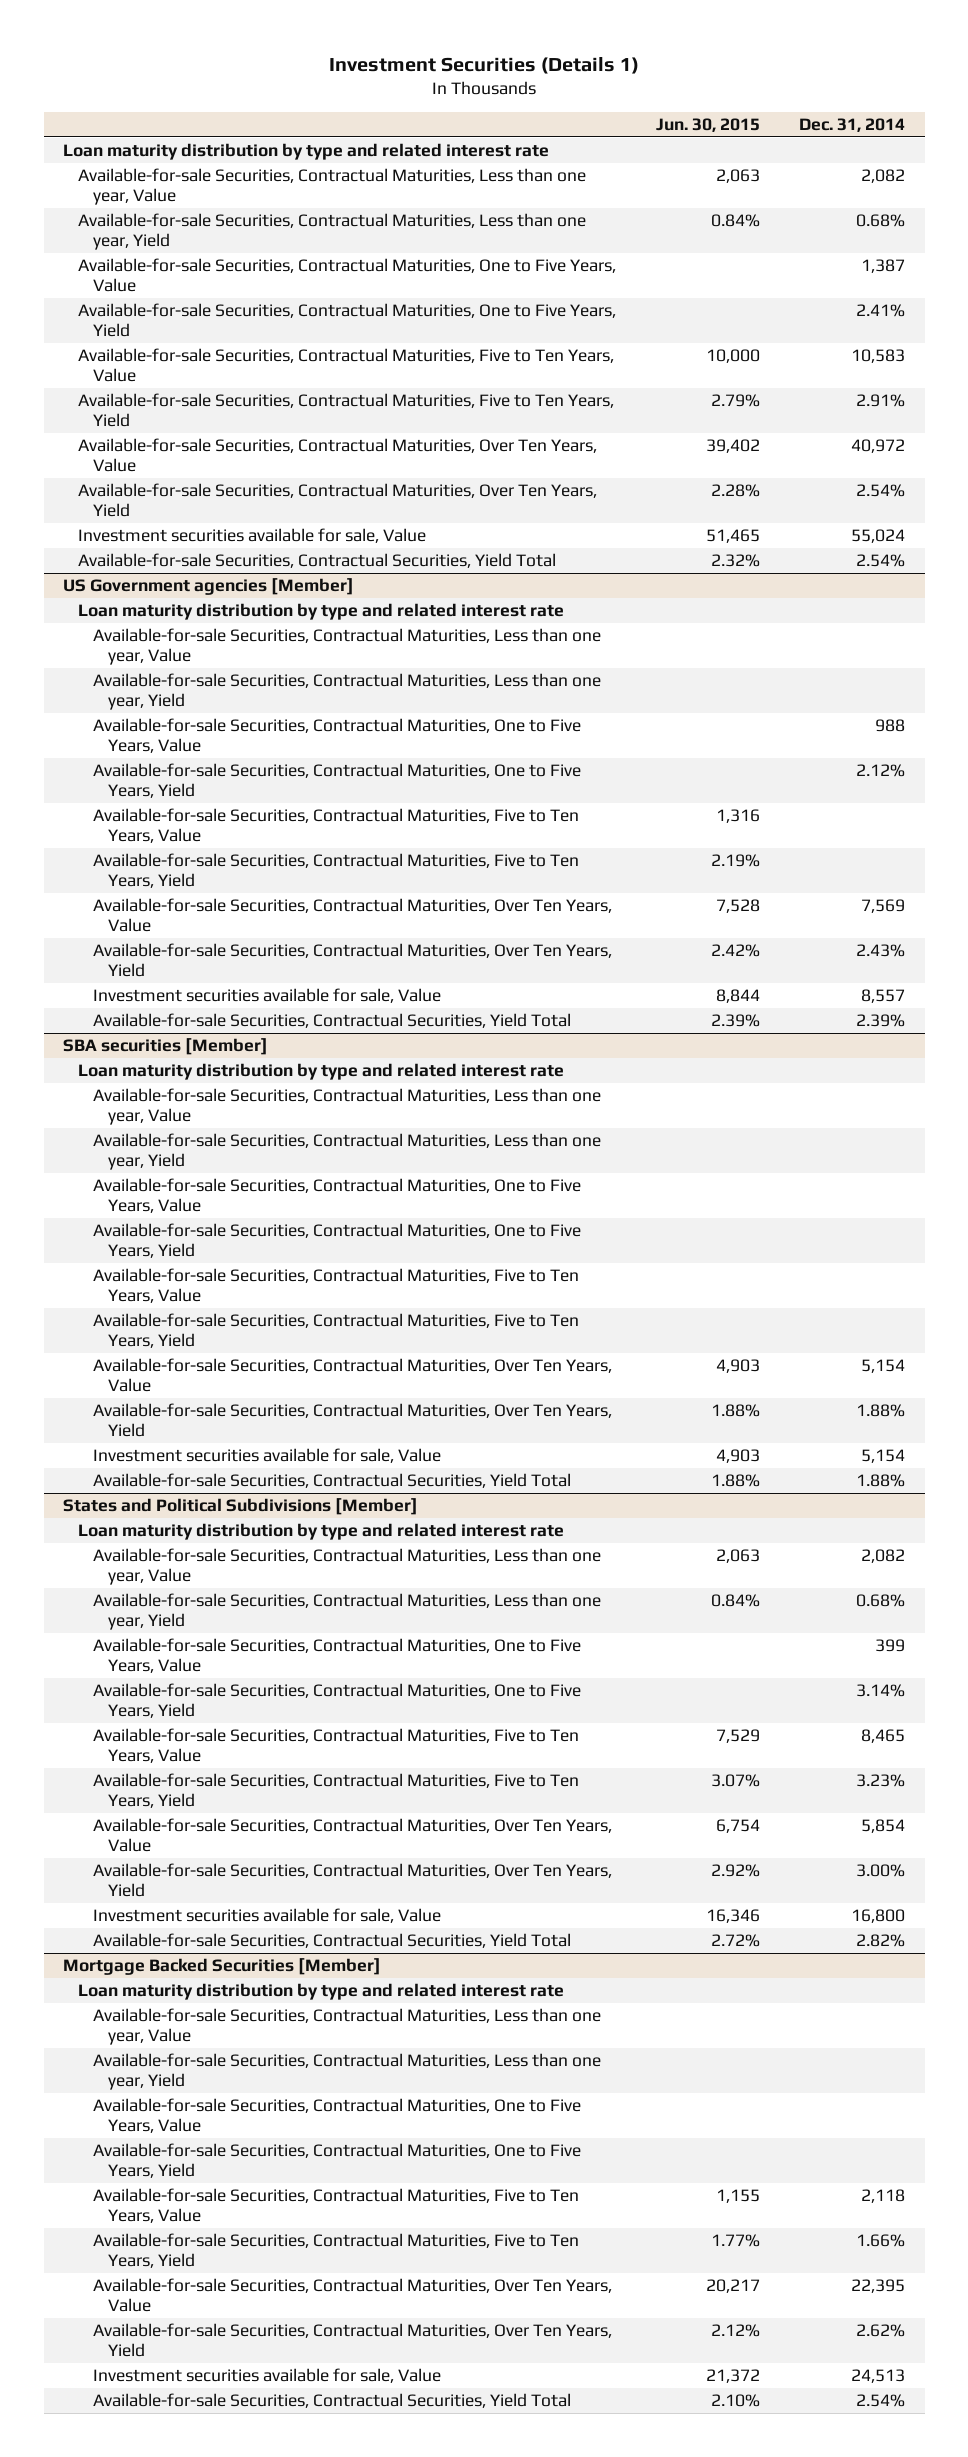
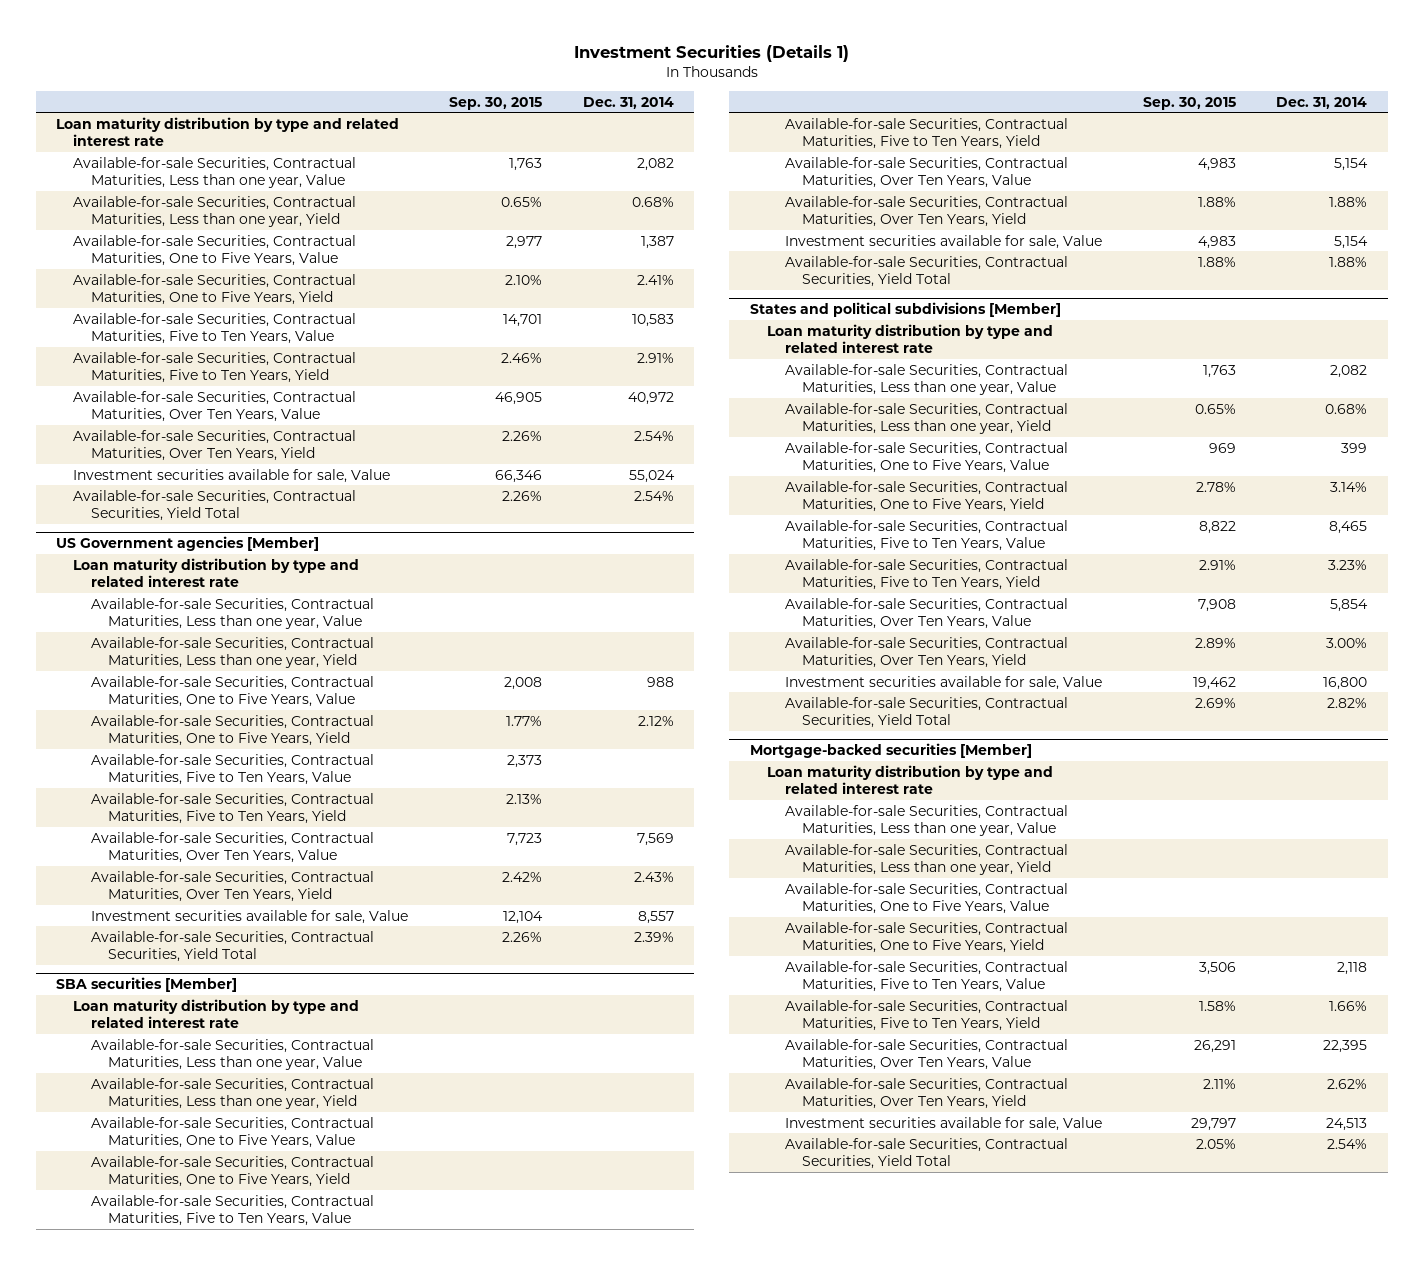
- | Jun. 30, 2015 | Dec. 31, 2014
+ | Sep. 30, 2015 | Dec. 31, 2014
- States and Political Subdivisions [Member]
+ States and political subdivisions [Member]
- Mortgage Backed Securities [Member]
+ Mortgage-backed securities [Member]

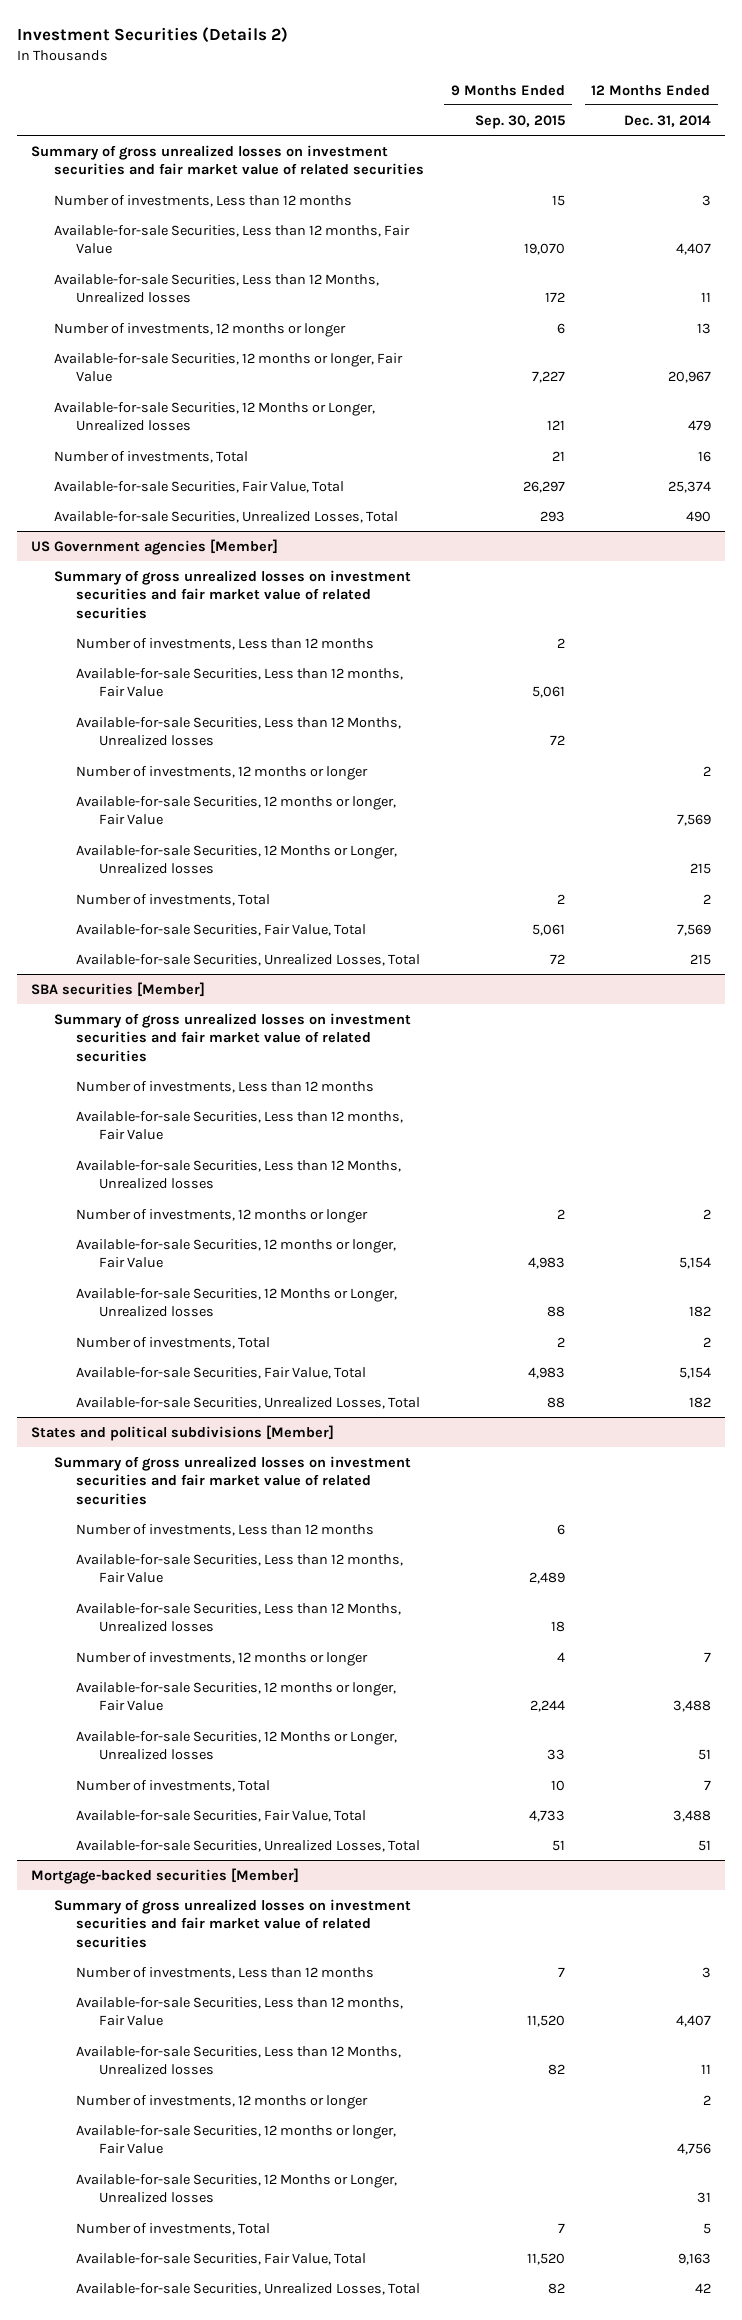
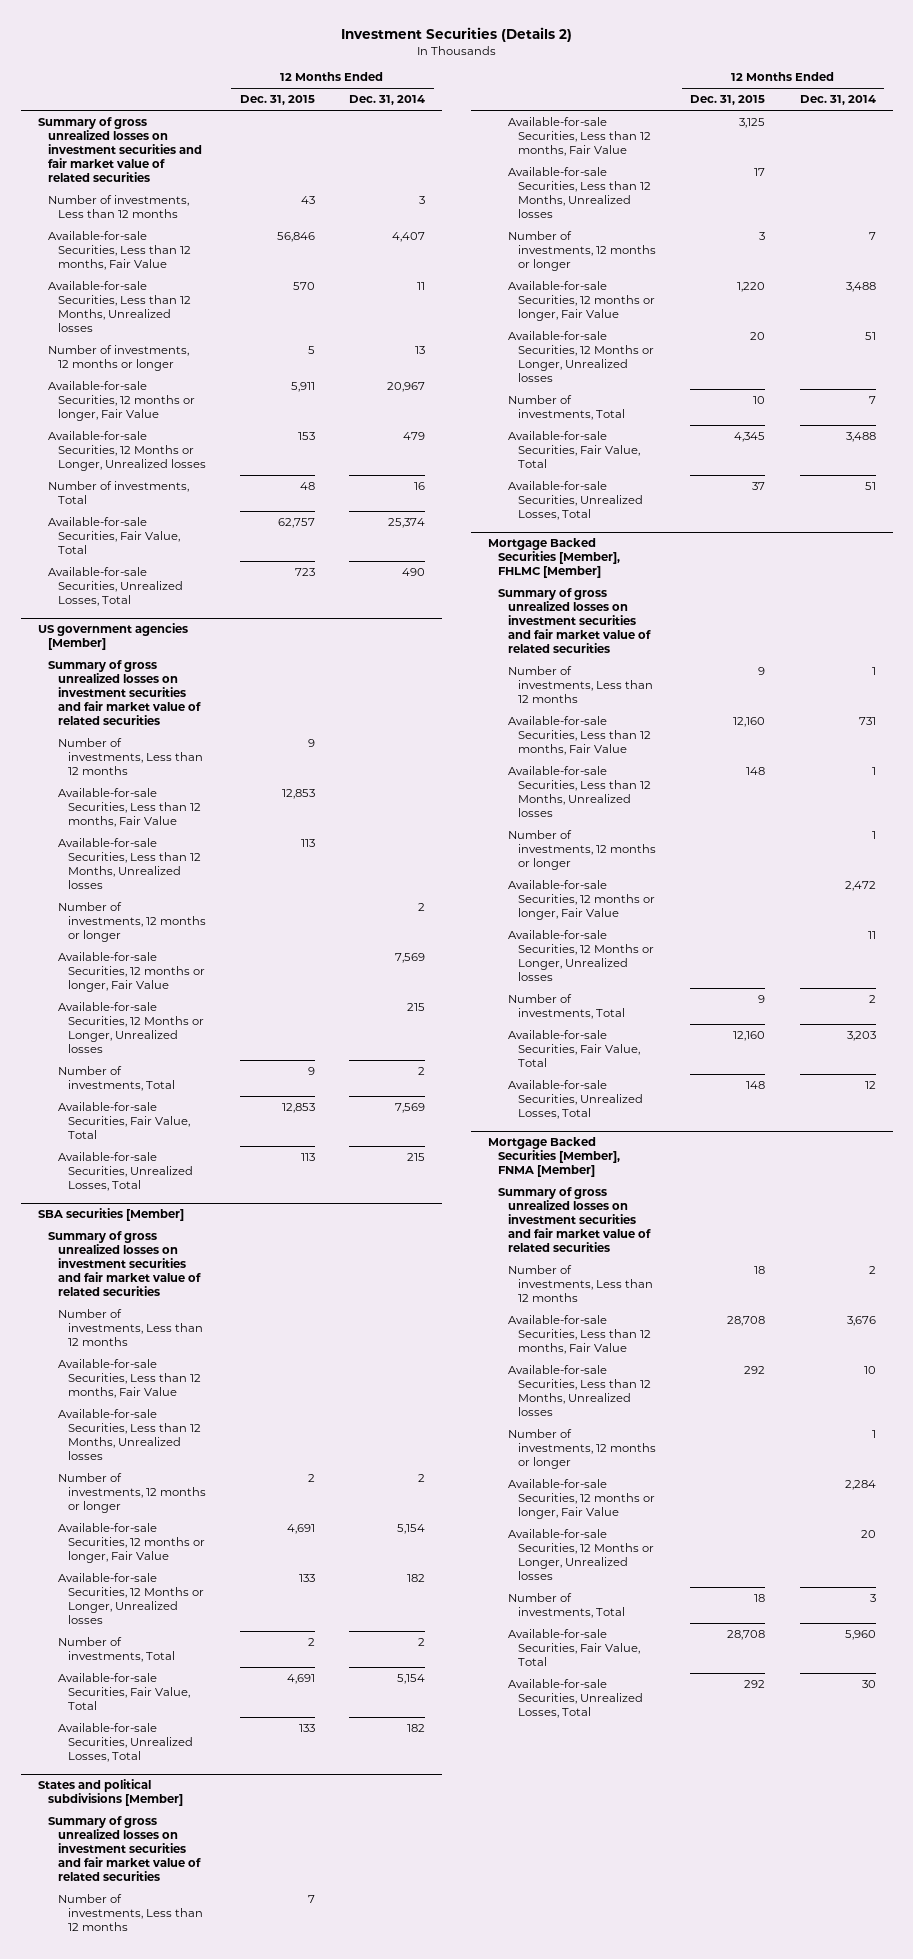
- | 9 Months Ended Sep. 30, 2015 | 12 Months Ended Dec. 31, 2014
+ | 12 Months Ended Dec. 31, 2015 | 12 Months Ended Dec. 31, 2014
- US Government agencies [Member]
+ US government agencies [Member]
- Mortgage-backed securities [Member]
+ Mortgage Backed Securities [Member], FHLMC [Member]
- Number of investments, Less than 12 months | 7 | 3
- Available-for-sale Securities, Less than 12 months, Fair Value | 11,520 | 4,407
- Available-for-sale Securities, Less than 12 Months, Unrealized losses | 82 | 11
- Number of investments, 12 months or longer | | 2
- Available-for-sale Securities, 12 months or longer, Fair Value | | 4,756
- Available-for-sale Securities, 12 Months or Longer, Unrealized losses | | 31
- Number of investments, Total | 7 | 5
- Available-for-sale Securities, Fair Value, Total | 11,520 | 9,163
- Available-for-sale Securities, Unrealized Losses, Total | 82 | 42
+ Number of investments, Less than 12 months | 9 | 1
+ Available-for-sale Securities, Less than 12 months, Fair Value | 12,160 | 731
+ Available-for-sale Securities, Less than 12 Months, Unrealized losses | 148 | 1
+ Number of investments, 12 months or longer | | 1
+ Available-for-sale Securities, 12 months or longer, Fair Value | | 2,472
+ Available-for-sale Securities, 12 Months or Longer, Unrealized losses | | 11
+ Number of investments, Total | 9 | 2
+ Available-for-sale Securities, Fair Value, Total | 12,160 | 3,203
+ Available-for-sale Securities, Unrealized Losses, Total | 148 | 12
+ Mortgage Backed Securities [Member], FNMA [Member]
+ Summary of gross unrealized losses on investment securities and fair market value of related securities
+ Number of investments, Less than 12 months | 18 | 2
+ Available-for-sale Securities, Less than 12 months, Fair Value | 28,708 | 3,676
+ Available-for-sale Securities, Less than 12 Months, Unrealized losses | 292 | 10
+ Number of investments, 12 months or longer | | 1
+ Available-for-sale Securities, 12 months or longer, Fair Value | | 2,284
+ Available-for-sale Securities, 12 Months or Longer, Unrealized losses | | 20
+ Number of investments, Total | 18 | 3
+ Available-for-sale Securities, Fair Value, Total | 28,708 | 5,960
+ Available-for-sale Securities, Unrealized Losses, Total | 292 | 30

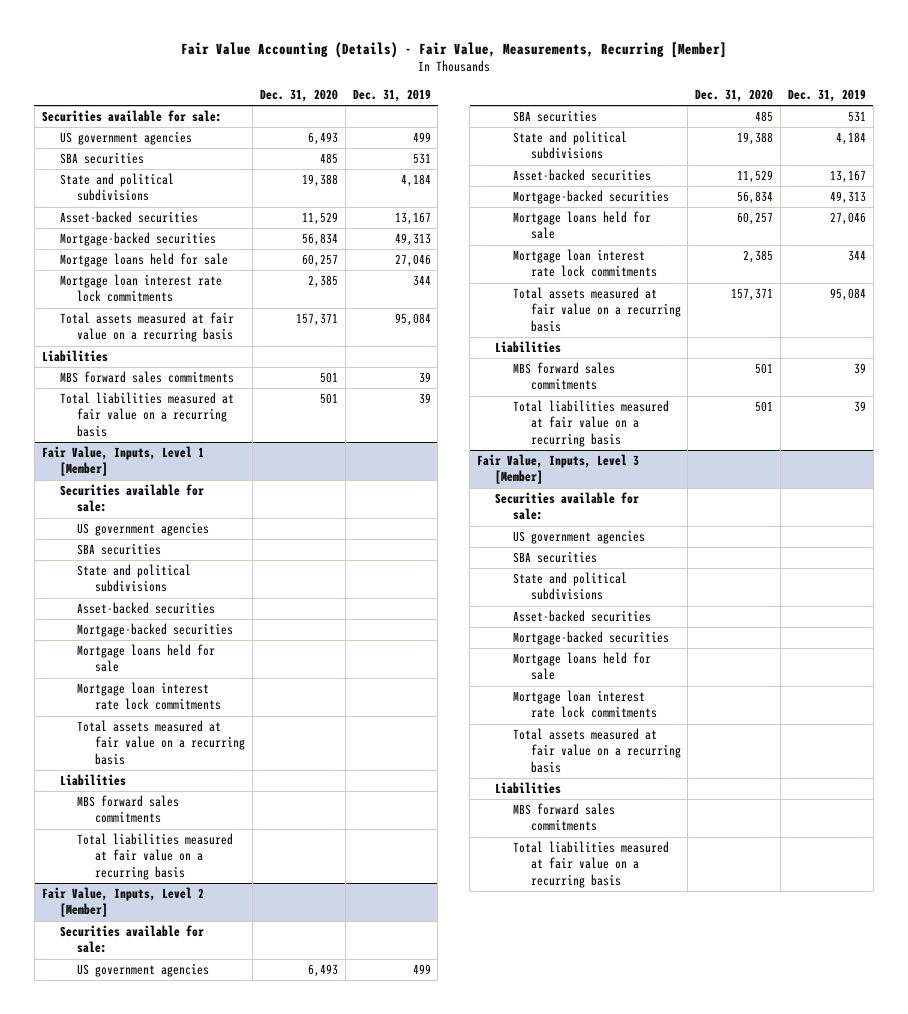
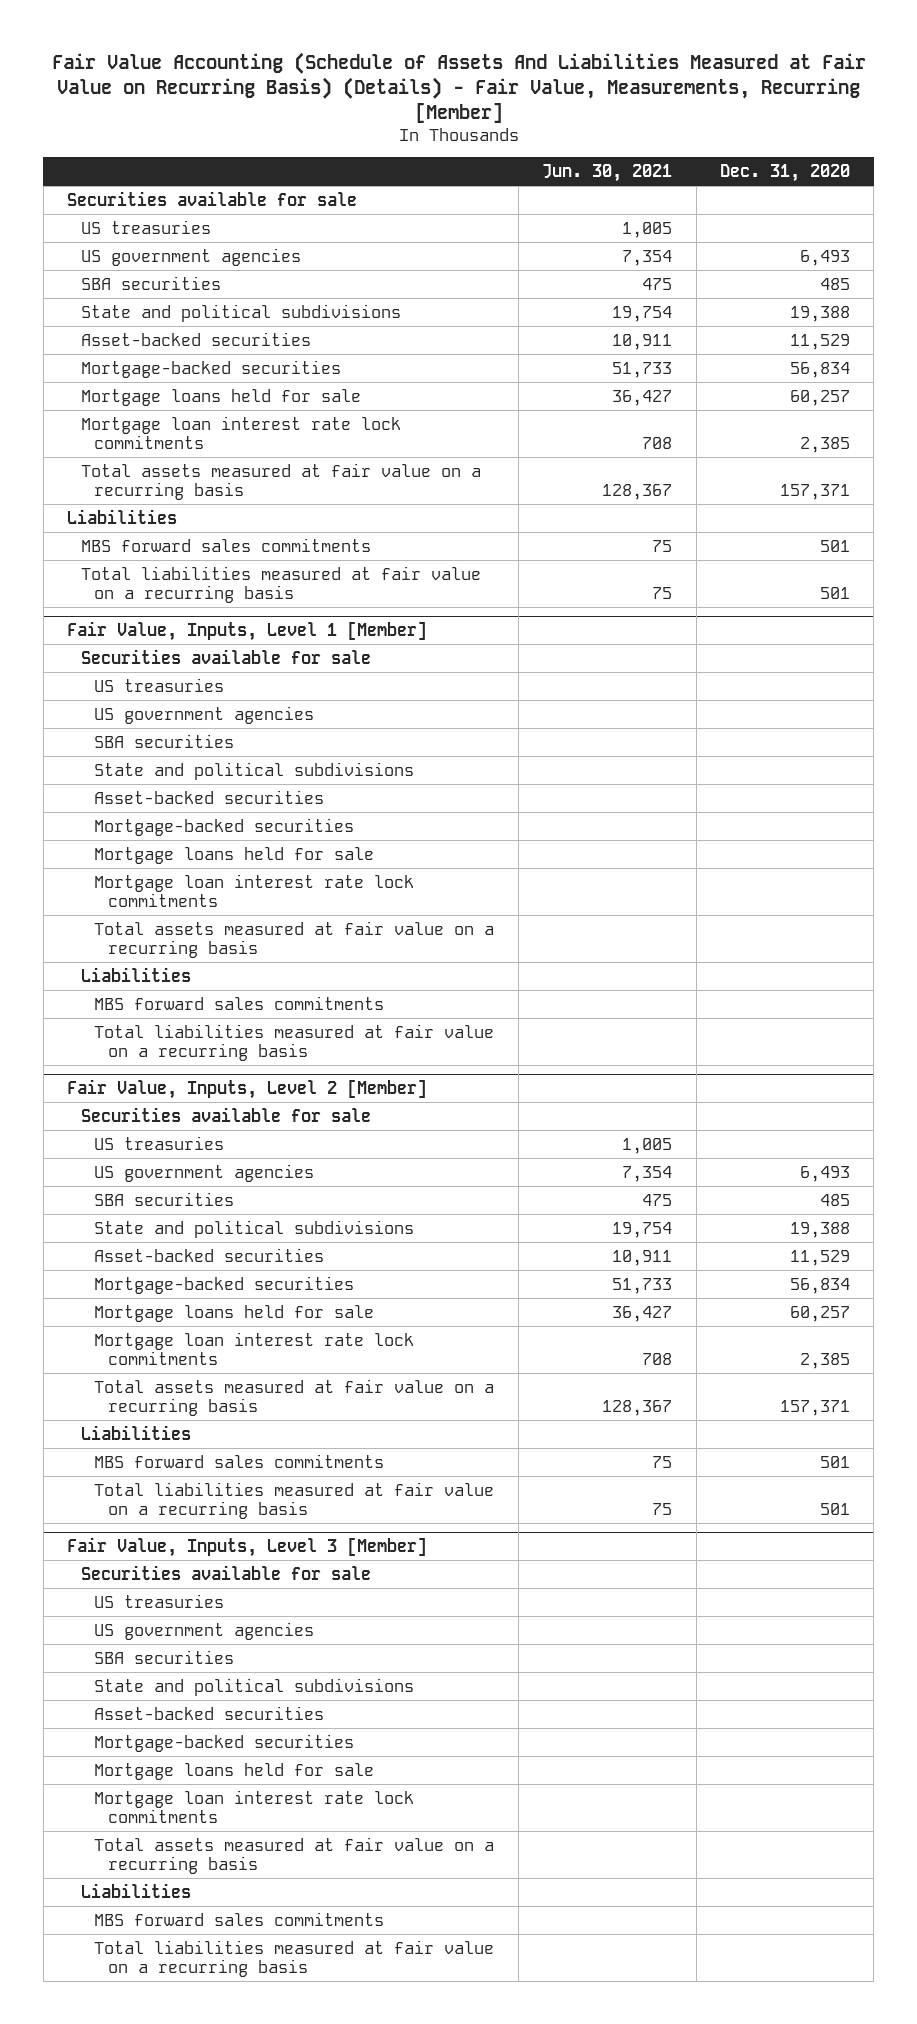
- Fair Value Accounting (Details) - Fair Value, Measurements, Recurring [Member]
+ Fair Value Accounting (Schedule of Assets And Liabilities Measured at Fair Value on Recurring Basis) (Details) - Fair Value, Measurements, Recurring [Member]
- | Dec. 31, 2020 | Dec. 31, 2019
+ | Jun. 30, 2021 | Dec. 31, 2020
- Securities available for sale:
+ Securities available for sale
+ US treasuries | 1,005 |
@ Fair Value, Inputs, Level 1 [Member]
- Securities available for sale:
+ Securities available for sale
+ US treasuries
@ Fair Value, Inputs, Level 2 [Member]
- Securities available for sale:
+ Securities available for sale
+ US treasuries | 1,005 |
@ Fair Value, Inputs, Level 3 [Member]
- Securities available for sale:
+ Securities available for sale
+ US treasuries

